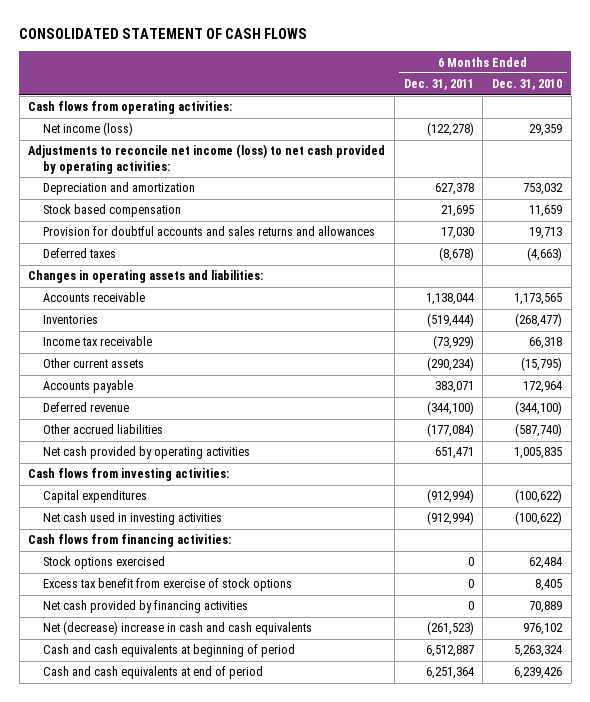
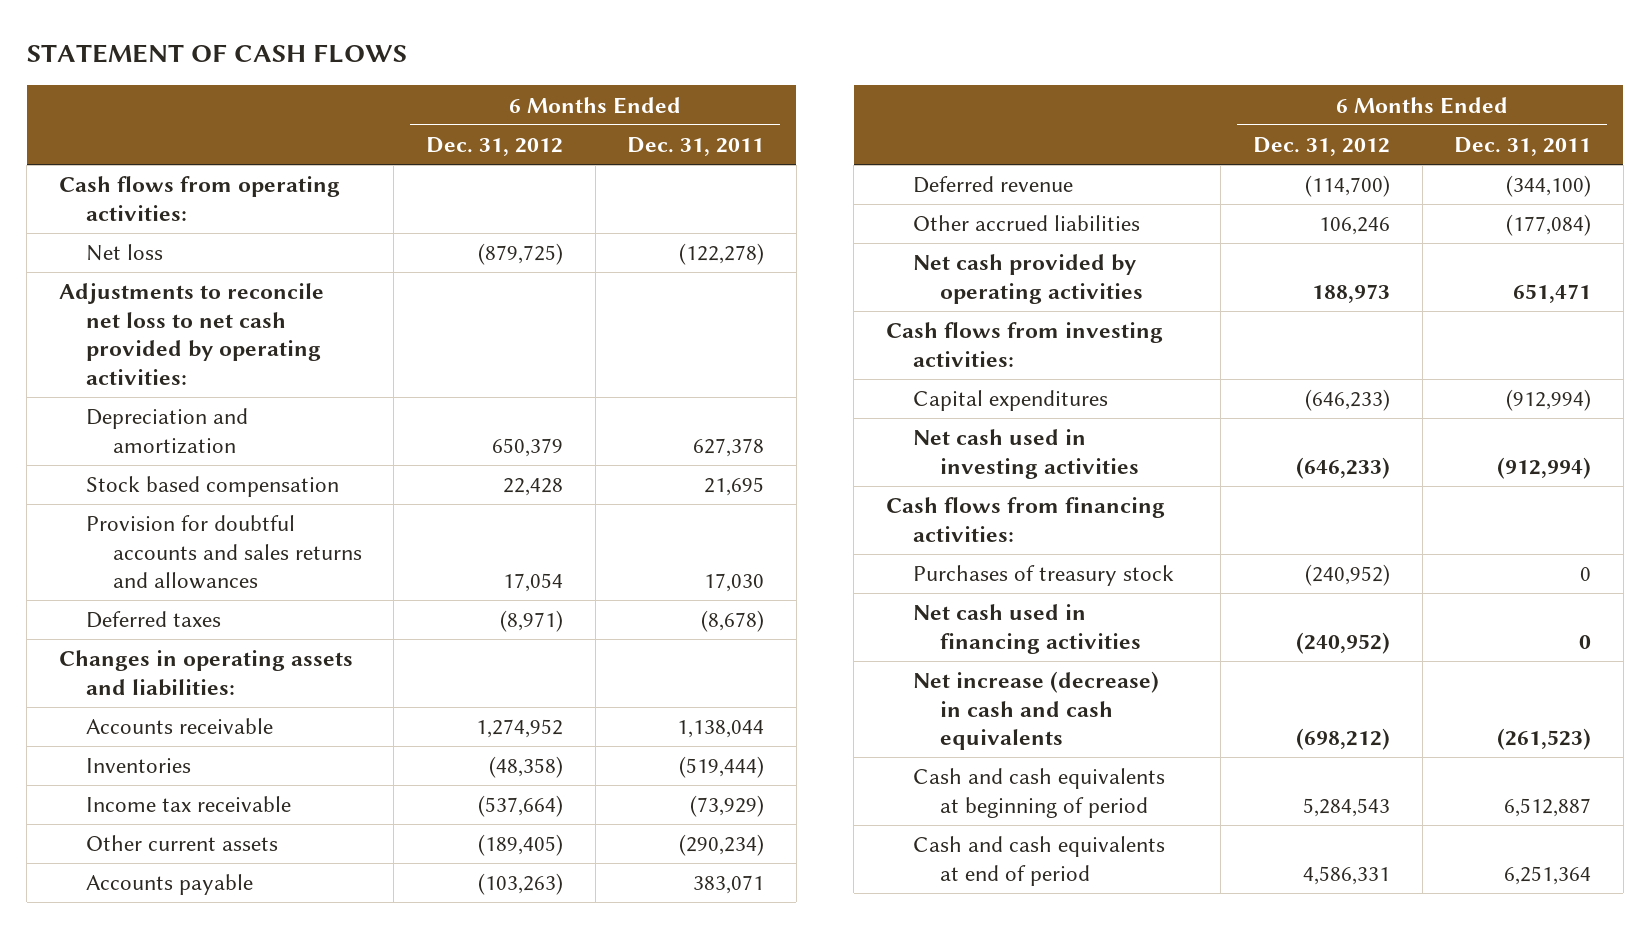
- CONSOLIDATED STATEMENT OF CASH FLOWS
+ STATEMENT OF CASH FLOWS
- | 6 Months Ended Dec. 31, 2011 | 6 Months Ended Dec. 31, 2010
+ | 6 Months Ended Dec. 31, 2012 | 6 Months Ended Dec. 31, 2011
- Net income (loss) | (122,278) | 29,359
- Adjustments to reconcile net income (loss) to net cash provided by operating activities:
+ Net loss | (879,725) | (122,278)
+ Adjustments to reconcile net loss to net cash provided by operating activities:
- Stock options exercised | 0 | 62,484
- Excess tax benefit from exercise of stock options | 0 | 8,405
- Net cash provided by financing activities | 0 | 70,889
- Net (decrease) increase in cash and cash equivalents | (261,523) | 976,102
+ Purchases of treasury stock | (240,952) | 0
+ Net cash used in financing activities | (240,952) | 0
+ Net increase (decrease) in cash and cash equivalents | (698,212) | (261,523)

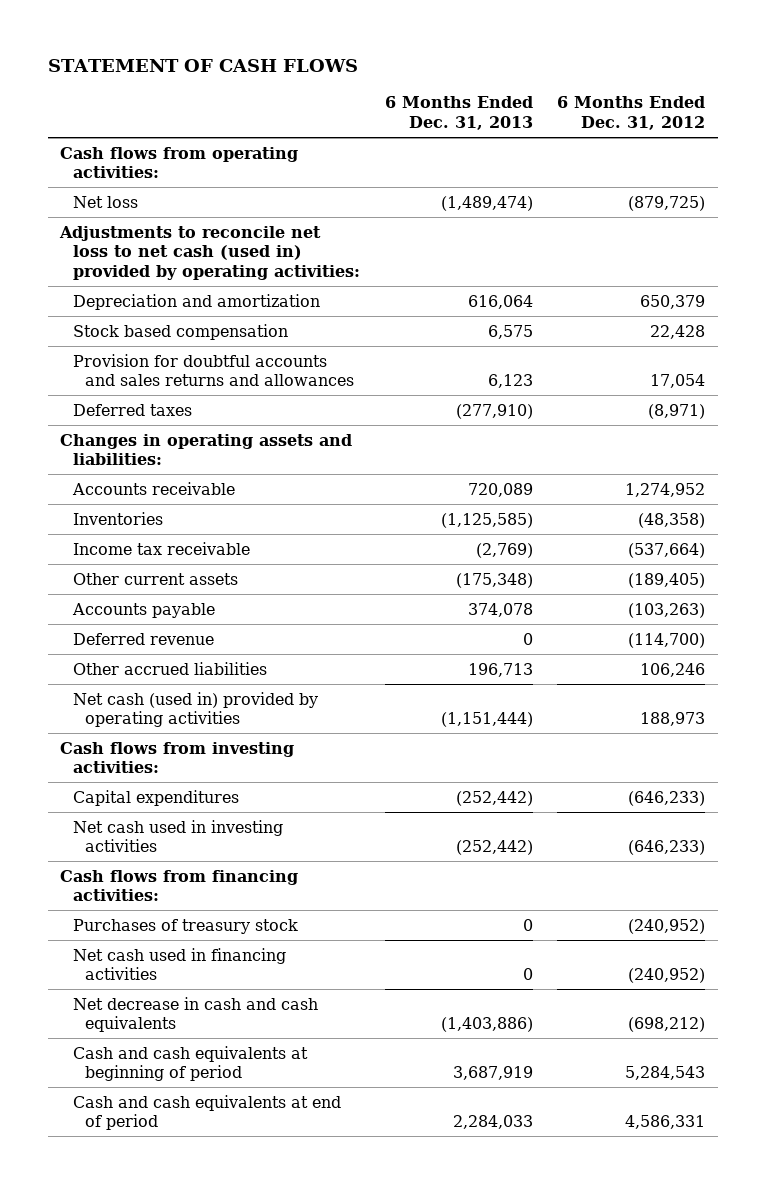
- | 6 Months Ended Dec. 31, 2012 | 6 Months Ended Dec. 31, 2011
+ | 6 Months Ended Dec. 31, 2013 | 6 Months Ended Dec. 31, 2012
- Adjustments to reconcile net loss to net cash provided by operating activities:
+ Adjustments to reconcile net loss to net cash (used in) provided by operating activities:
- Net cash provided by operating activities | 188,973 | 651,471
+ Net cash (used in) provided by operating activities | (1,151,444) | 188,973
- Net increase (decrease) in cash and cash equivalents | (698,212) | (261,523)
+ Net decrease in cash and cash equivalents | (1,403,886) | (698,212)

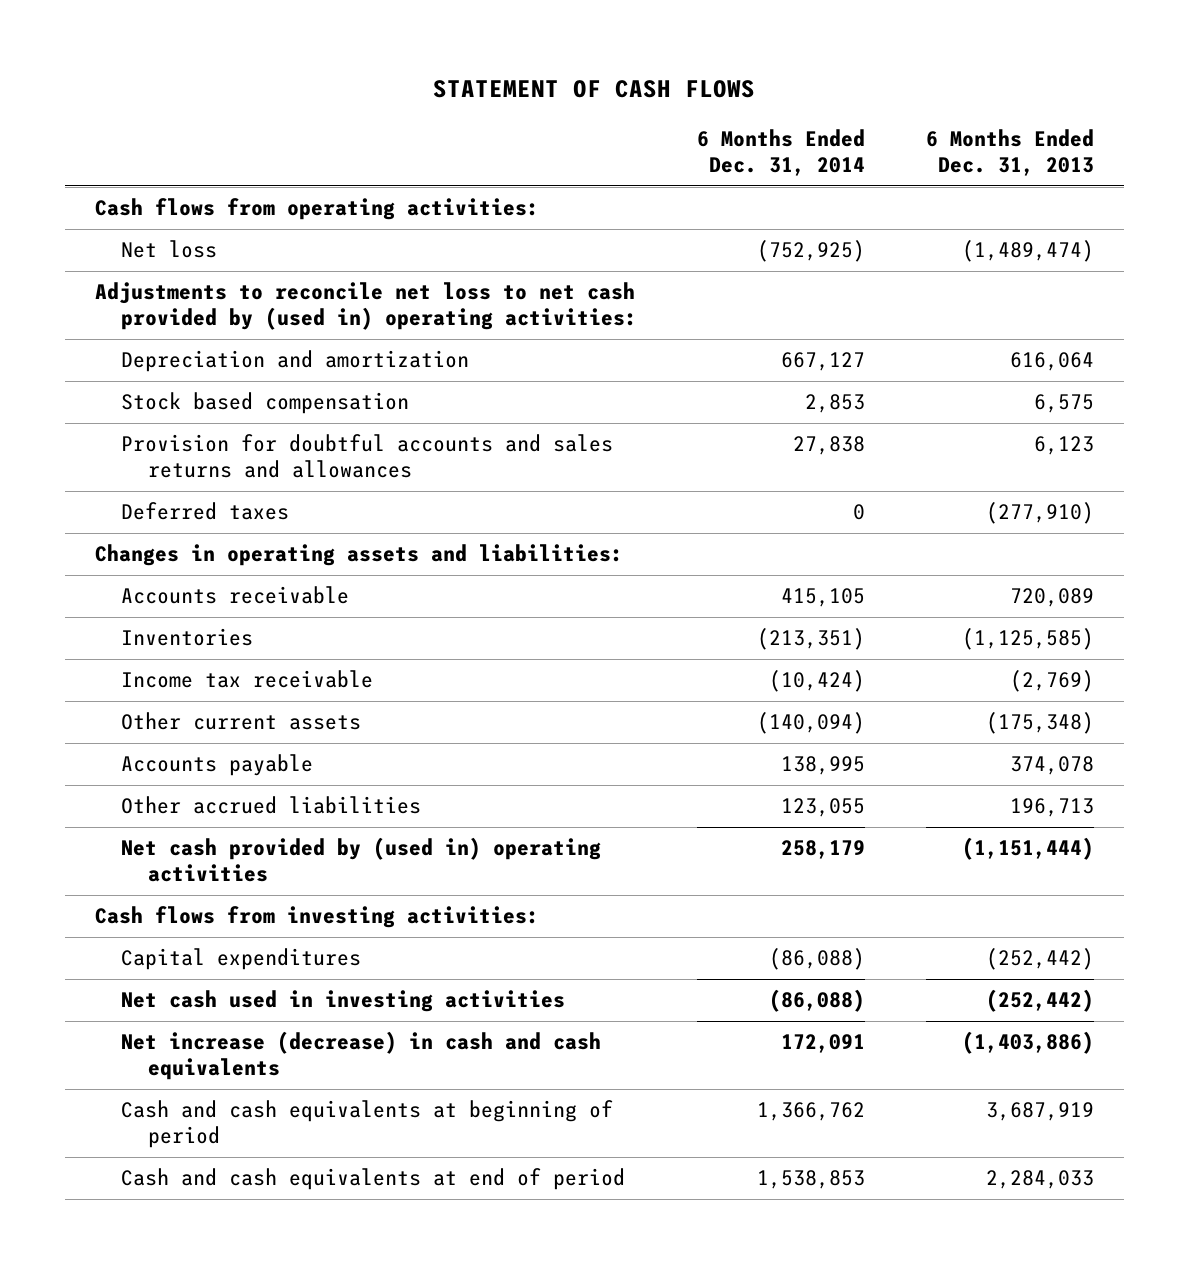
- | 6 Months Ended Dec. 31, 2013 | 6 Months Ended Dec. 31, 2012
+ | 6 Months Ended Dec. 31, 2014 | 6 Months Ended Dec. 31, 2013
- Adjustments to reconcile net loss to net cash (used in) provided by operating activities:
+ Adjustments to reconcile net loss to net cash provided by (used in) operating activities:
- Deferred revenue | 0 | (114,700)
- Net cash (used in) provided by operating activities | (1,151,444) | 188,973
+ Net cash provided by (used in) operating activities | 258,179 | (1,151,444)
- Cash flows from financing activities:
- Purchases of treasury stock | 0 | (240,952)
- Net cash used in financing activities | 0 | (240,952)
- Net decrease in cash and cash equivalents | (1,403,886) | (698,212)
+ Net increase (decrease) in cash and cash equivalents | 172,091 | (1,403,886)

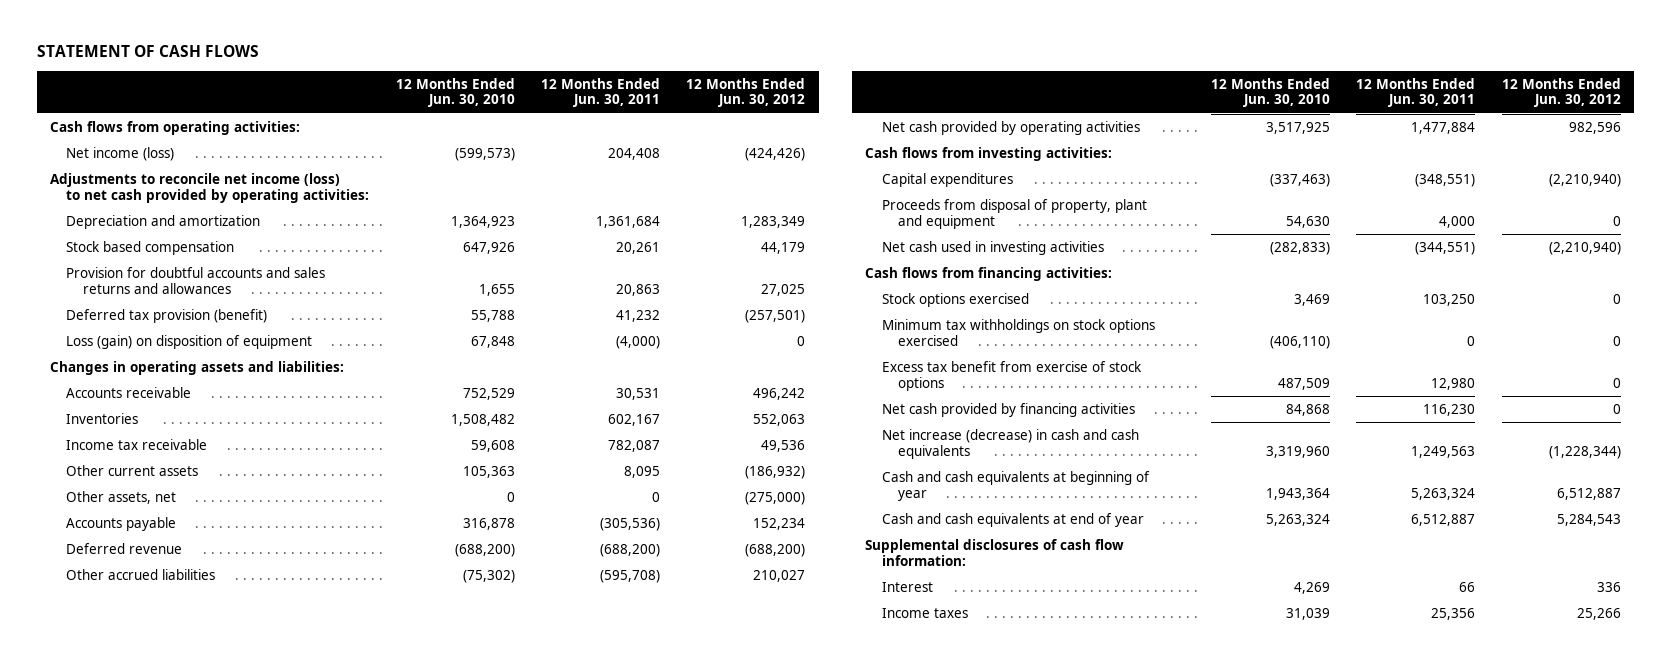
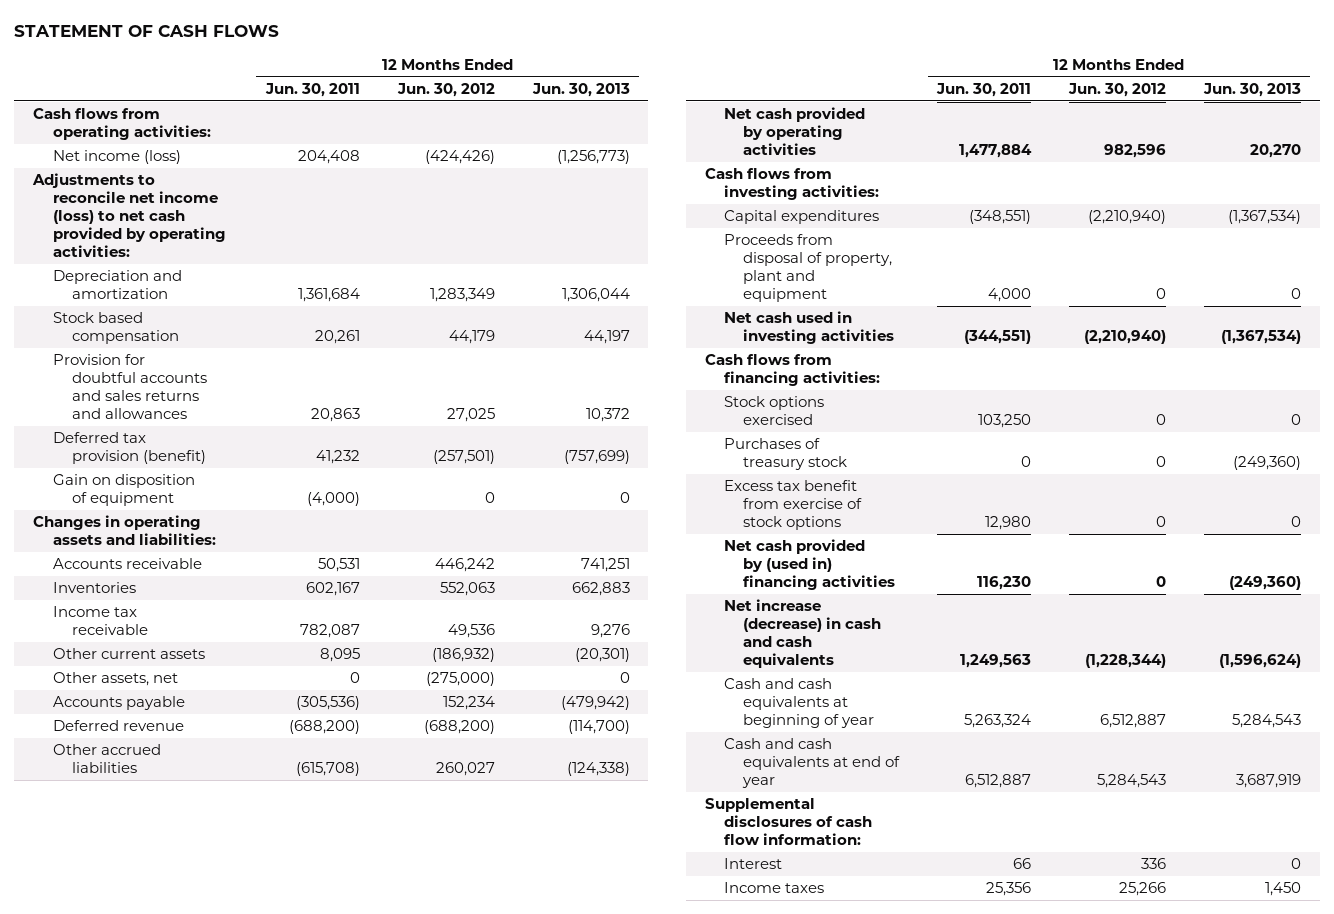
- | 12 Months Ended Jun. 30, 2010 | 12 Months Ended Jun. 30, 2011 | 12 Months Ended Jun. 30, 2012
+ | 12 Months Ended Jun. 30, 2011 | 12 Months Ended Jun. 30, 2012 | 12 Months Ended Jun. 30, 2013
- Loss (gain) on disposition of equipment | 67,848 | (4,000) | 0
+ Gain on disposition of equipment | (4,000) | 0 | 0
- Accounts receivable | 752,529 | 30,531 | 496,242
+ Accounts receivable | 50,531 | 446,242 | 741,251
- Other accrued liabilities | (75,302) | (595,708) | 210,027
+ Other accrued liabilities | (615,708) | 260,027 | (124,338)
- Minimum tax withholdings on stock options exercised | (406,110) | 0 | 0
+ Purchases of treasury stock | 0 | 0 | (249,360)
- Net cash provided by financing activities | 84,868 | 116,230 | 0
+ Net cash provided by (used in) financing activities | 116,230 | 0 | (249,360)

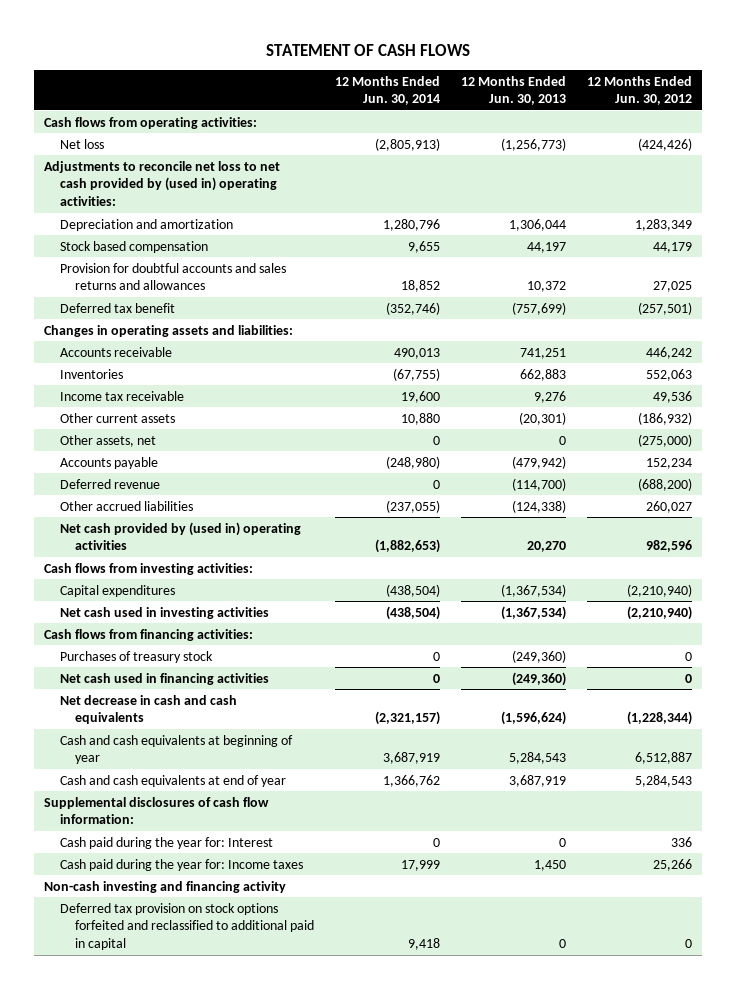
- | 12 Months Ended Jun. 30, 2011 | 12 Months Ended Jun. 30, 2012 | 12 Months Ended Jun. 30, 2013
+ | 12 Months Ended Jun. 30, 2014 | 12 Months Ended Jun. 30, 2013 | 12 Months Ended Jun. 30, 2012
- Net income (loss) | 204,408 | (424,426) | (1,256,773)
- Adjustments to reconcile net income (loss) to net cash provided by operating activities:
+ Net loss | (2,805,913) | (1,256,773) | (424,426)
+ Adjustments to reconcile net loss to net cash provided by (used in) operating activities:
- Deferred tax provision (benefit) | 41,232 | (257,501) | (757,699)
- Gain on disposition of equipment | (4,000) | 0 | 0
+ Deferred tax benefit | (352,746) | (757,699) | (257,501)
- Net cash provided by operating activities | 1,477,884 | 982,596 | 20,270
+ Net cash provided by (used in) operating activities | (1,882,653) | 20,270 | 982,596
- Proceeds from disposal of property, plant and equipment | 4,000 | 0 | 0
- Stock options exercised | 103,250 | 0 | 0
- Excess tax benefit from exercise of stock options | 12,980 | 0 | 0
- Net cash provided by (used in) financing activities | 116,230 | 0 | (249,360)
- Net increase (decrease) in cash and cash equivalents | 1,249,563 | (1,228,344) | (1,596,624)
+ Net cash used in financing activities | 0 | (249,360) | 0
+ Net decrease in cash and cash equivalents | (2,321,157) | (1,596,624) | (1,228,344)
- Interest | 66 | 336 | 0
- Income taxes | 25,356 | 25,266 | 1,450
+ Cash paid during the year for: Interest | 0 | 0 | 336
+ Cash paid during the year for: Income taxes | 17,999 | 1,450 | 25,266
+ Non-cash investing and financing activity
+ Deferred tax provision on stock options forfeited and reclassified to additional paid in capital | 9,418 | 0 | 0

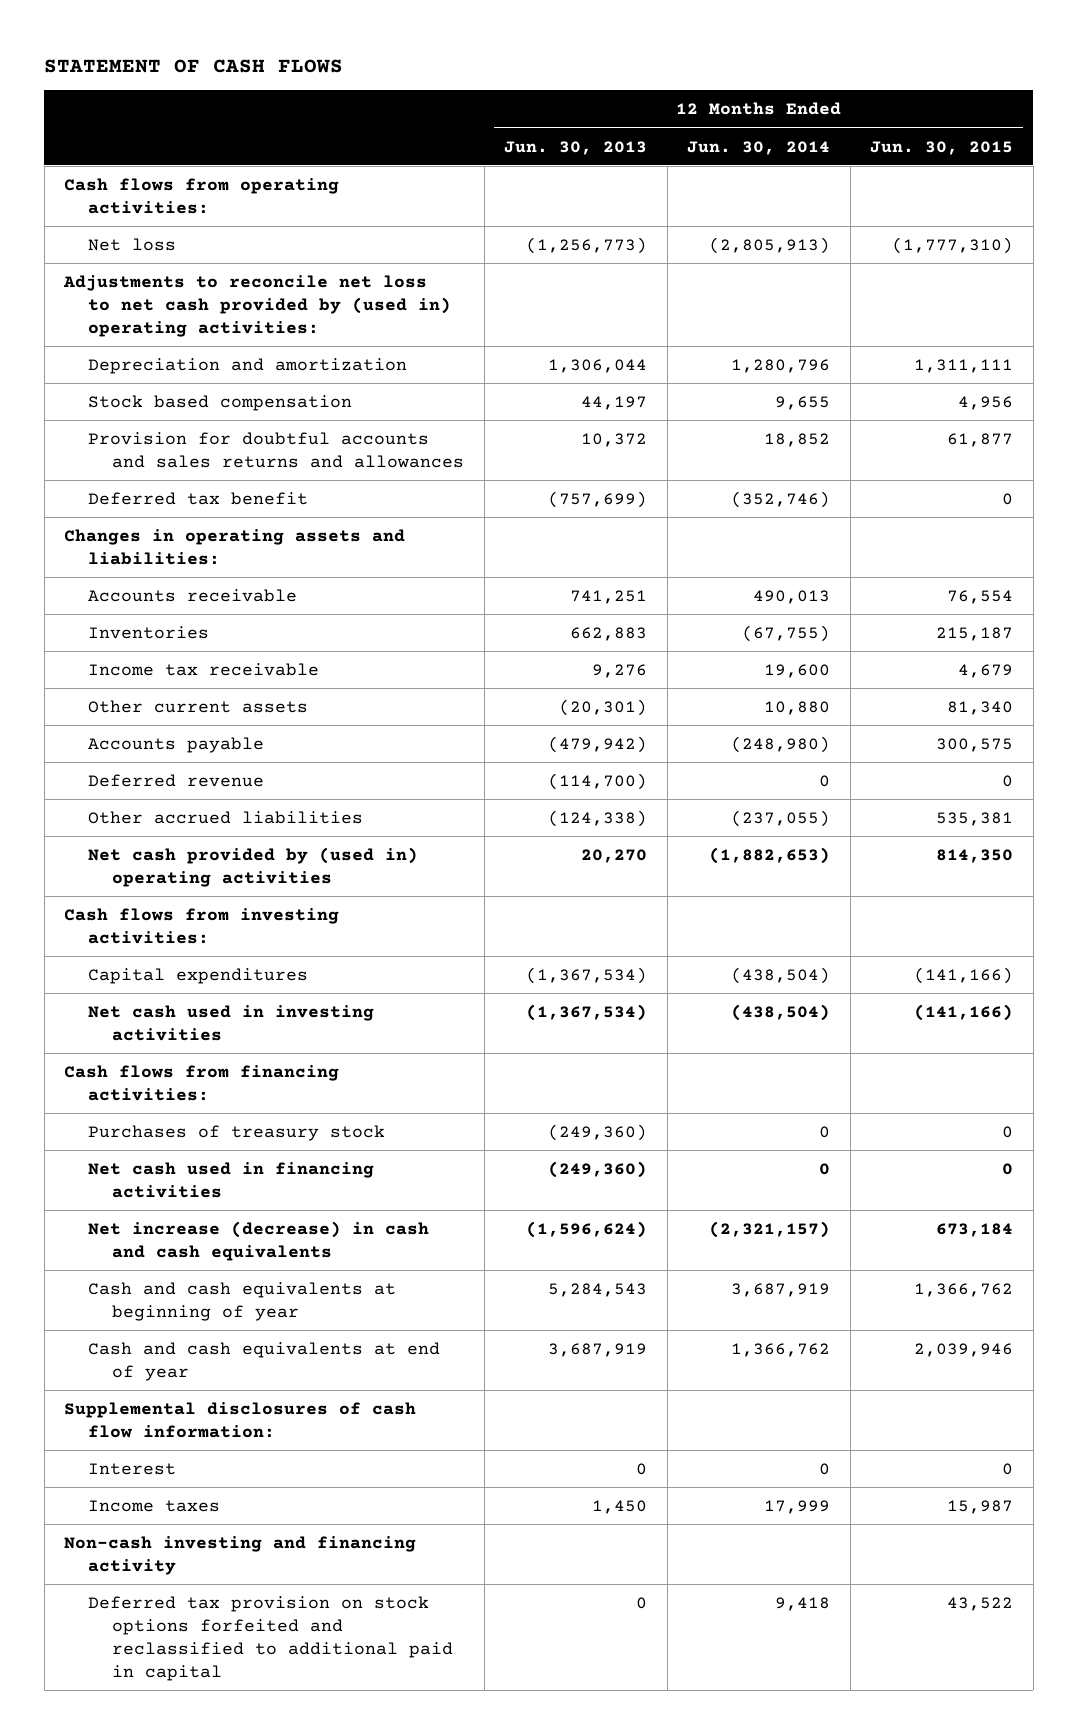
- | 12 Months Ended Jun. 30, 2014 | 12 Months Ended Jun. 30, 2013 | 12 Months Ended Jun. 30, 2012
+ | 12 Months Ended Jun. 30, 2013 | 12 Months Ended Jun. 30, 2014 | 12 Months Ended Jun. 30, 2015
- Other assets, net | 0 | 0 | (275,000)
- Net decrease in cash and cash equivalents | (2,321,157) | (1,596,624) | (1,228,344)
+ Net increase (decrease) in cash and cash equivalents | (1,596,624) | (2,321,157) | 673,184
- Cash paid during the year for: Interest | 0 | 0 | 336
- Cash paid during the year for: Income taxes | 17,999 | 1,450 | 25,266
+ Interest | 0 | 0 | 0
+ Income taxes | 1,450 | 17,999 | 15,987

